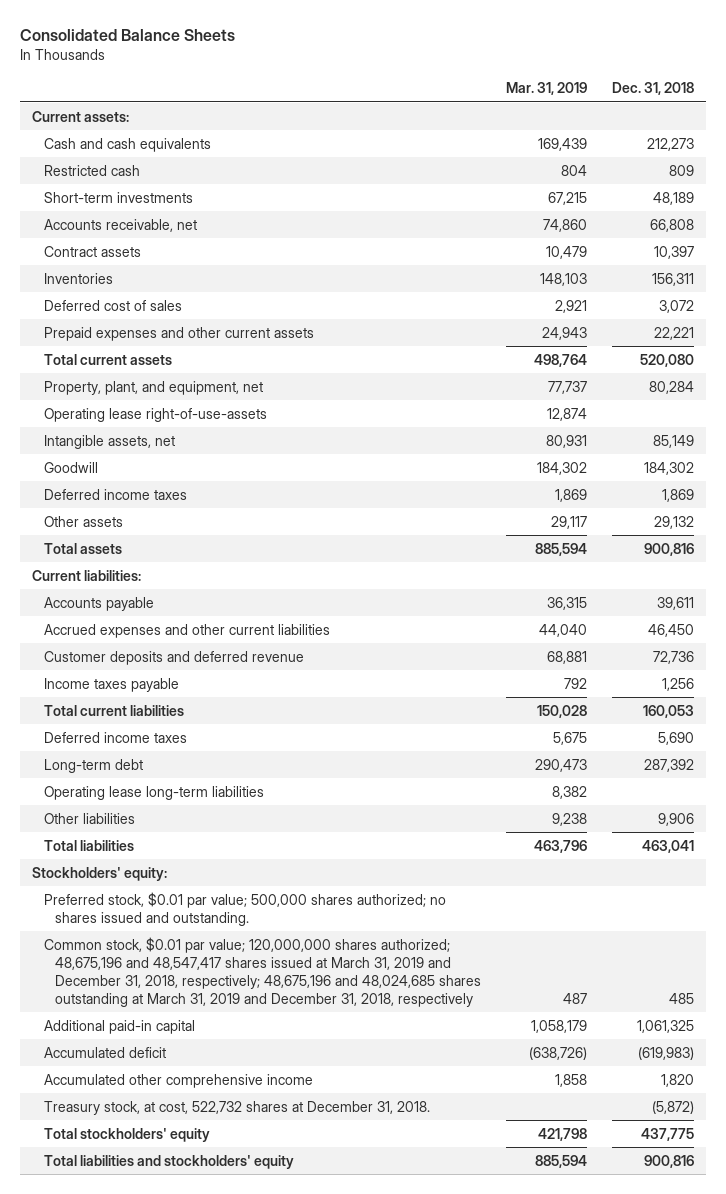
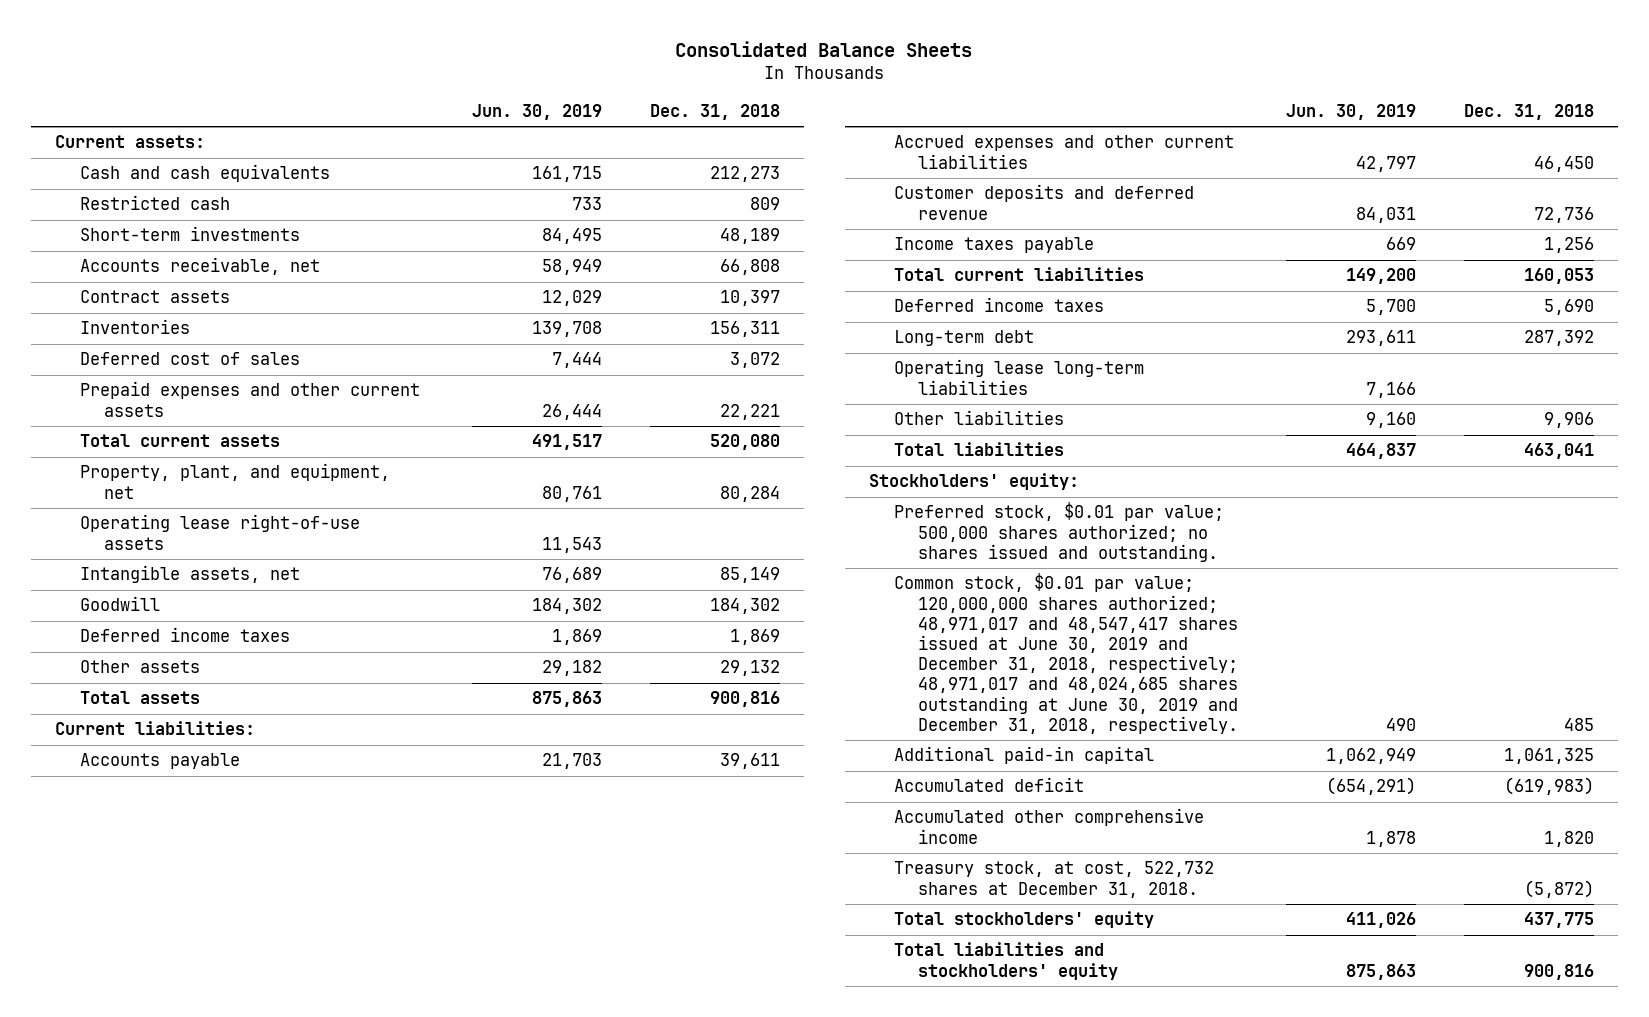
- | Mar. 31, 2019 | Dec. 31, 2018
+ | Jun. 30, 2019 | Dec. 31, 2018
- Operating lease right-of-use-assets | 12,874 |
+ Operating lease right-of-use assets | 11,543 |
- Common stock, $0.01 par value; 120,000,000 shares authorized; 48,675,196 and 48,547,417 shares issued at March 31, 2019 and December 31, 2018, respectively; 48,675,196 and 48,024,685 shares outstanding at March 31, 2019 and December 31, 2018, respectively | 487 | 485
+ Common stock, $0.01 par value; 120,000,000 shares authorized; 48,971,017 and 48,547,417 shares issued at June 30, 2019 and December 31, 2018, respectively; 48,971,017 and 48,024,685 shares outstanding at June 30, 2019 and December 31, 2018, respectively. | 490 | 485

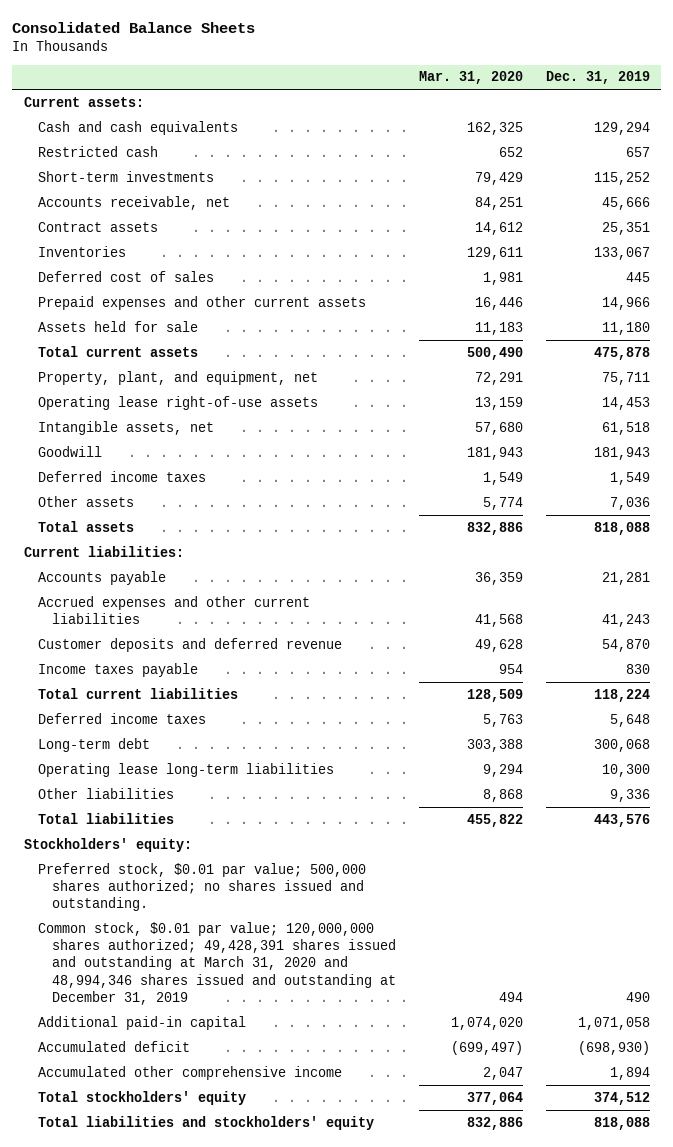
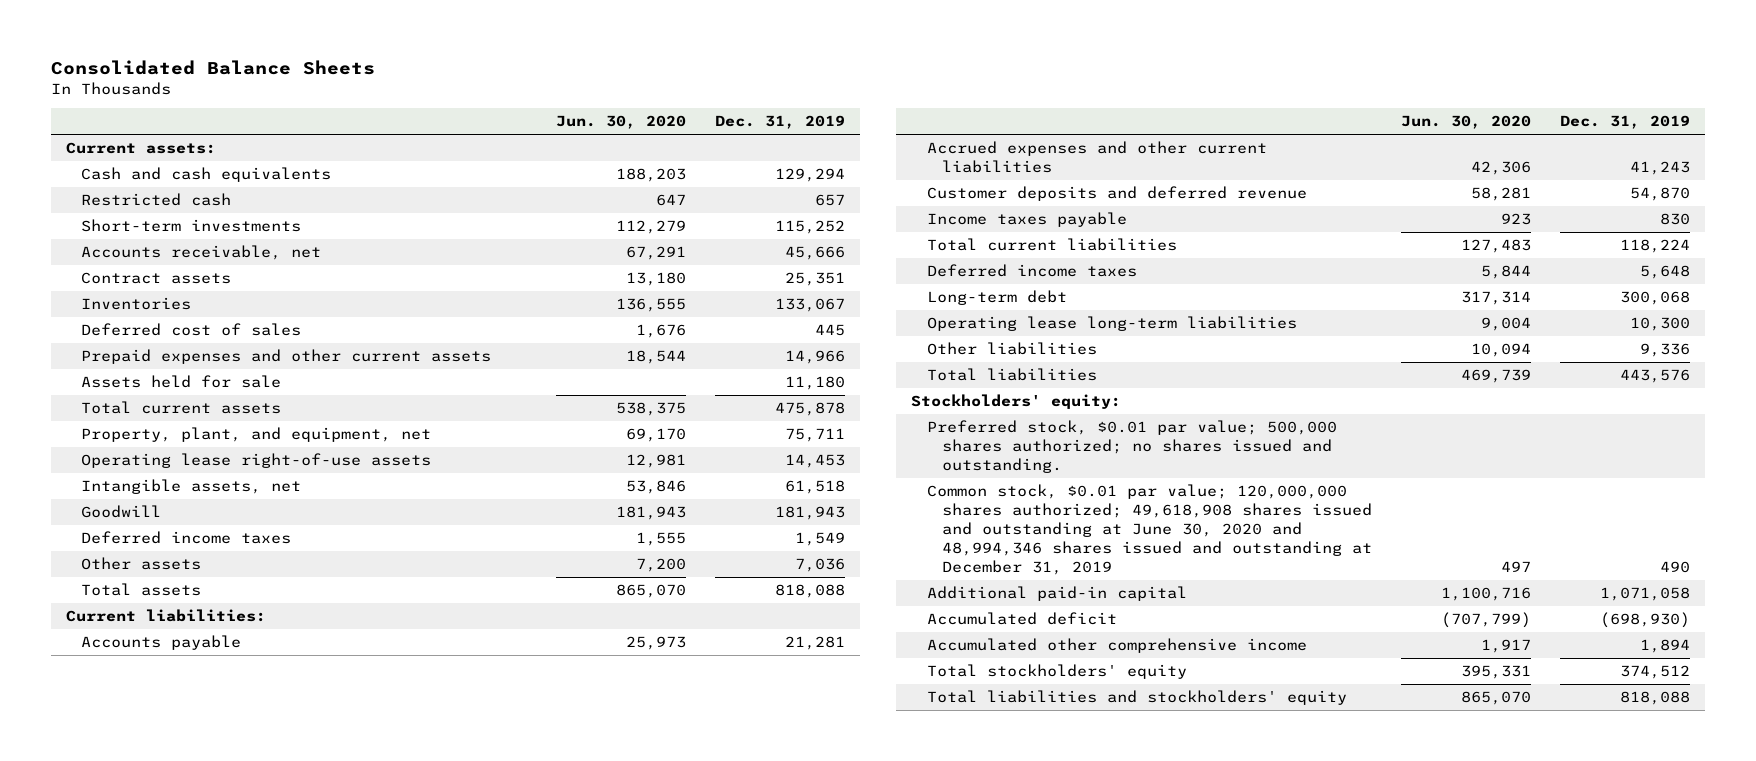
- | Mar. 31, 2020 | Dec. 31, 2019
+ | Jun. 30, 2020 | Dec. 31, 2019
- Common stock, $0.01 par value; 120,000,000 shares authorized; 49,428,391 shares issued and outstanding at March 31, 2020 and 48,994,346 shares issued and outstanding at December 31, 2019 | 494 | 490
+ Common stock, $0.01 par value; 120,000,000 shares authorized; 49,618,908 shares issued and outstanding at June 30, 2020 and 48,994,346 shares issued and outstanding at December 31, 2019 | 497 | 490

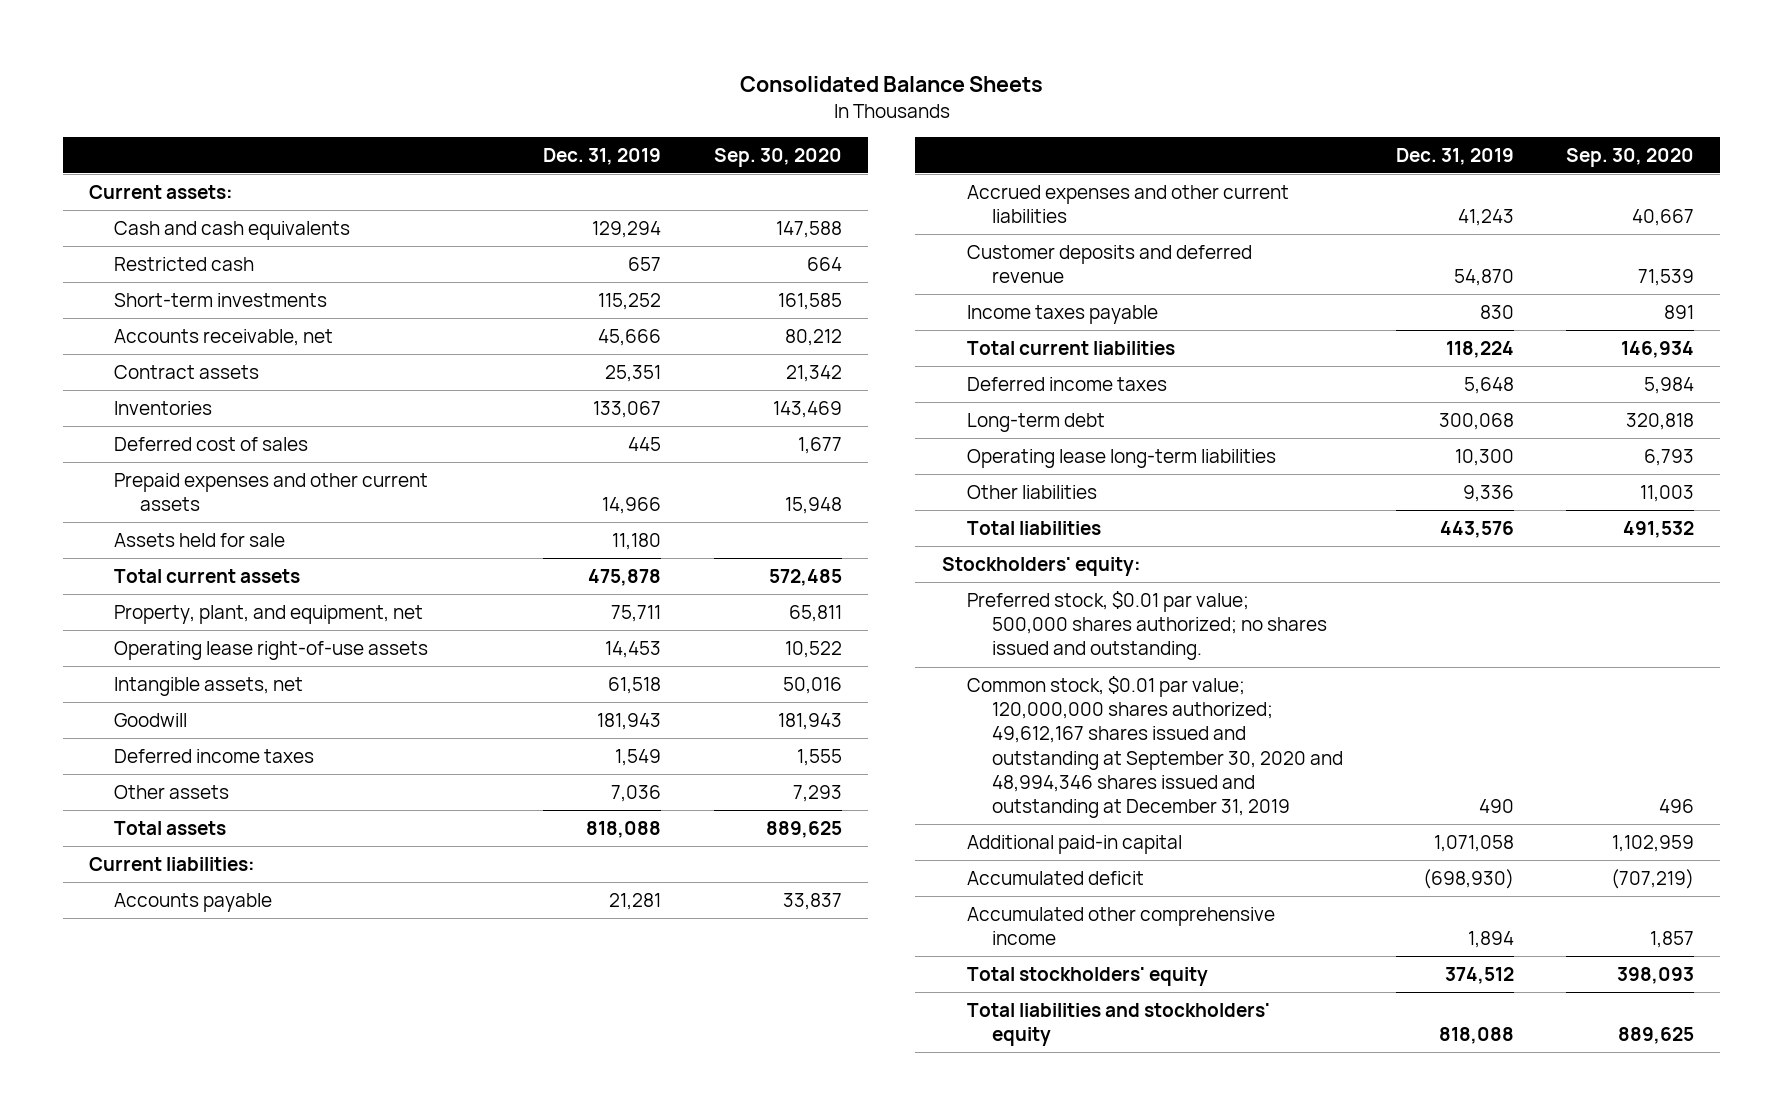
- | Jun. 30, 2020 | Dec. 31, 2019
+ | Dec. 31, 2019 | Sep. 30, 2020
- Common stock, $0.01 par value; 120,000,000 shares authorized; 49,618,908 shares issued and outstanding at June 30, 2020 and 48,994,346 shares issued and outstanding at December 31, 2019 | 497 | 490
+ Common stock, $0.01 par value; 120,000,000 shares authorized; 49,612,167 shares issued and outstanding at September 30, 2020 and 48,994,346 shares issued and outstanding at December 31, 2019 | 490 | 496

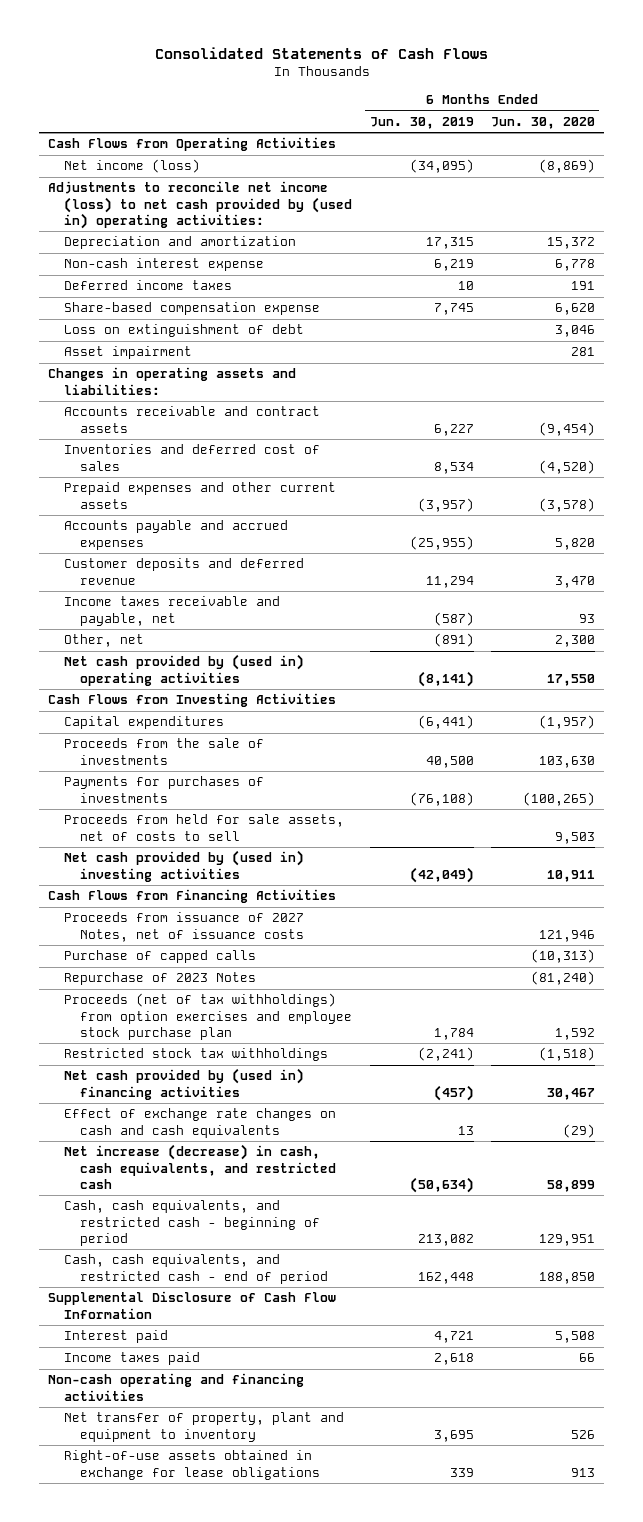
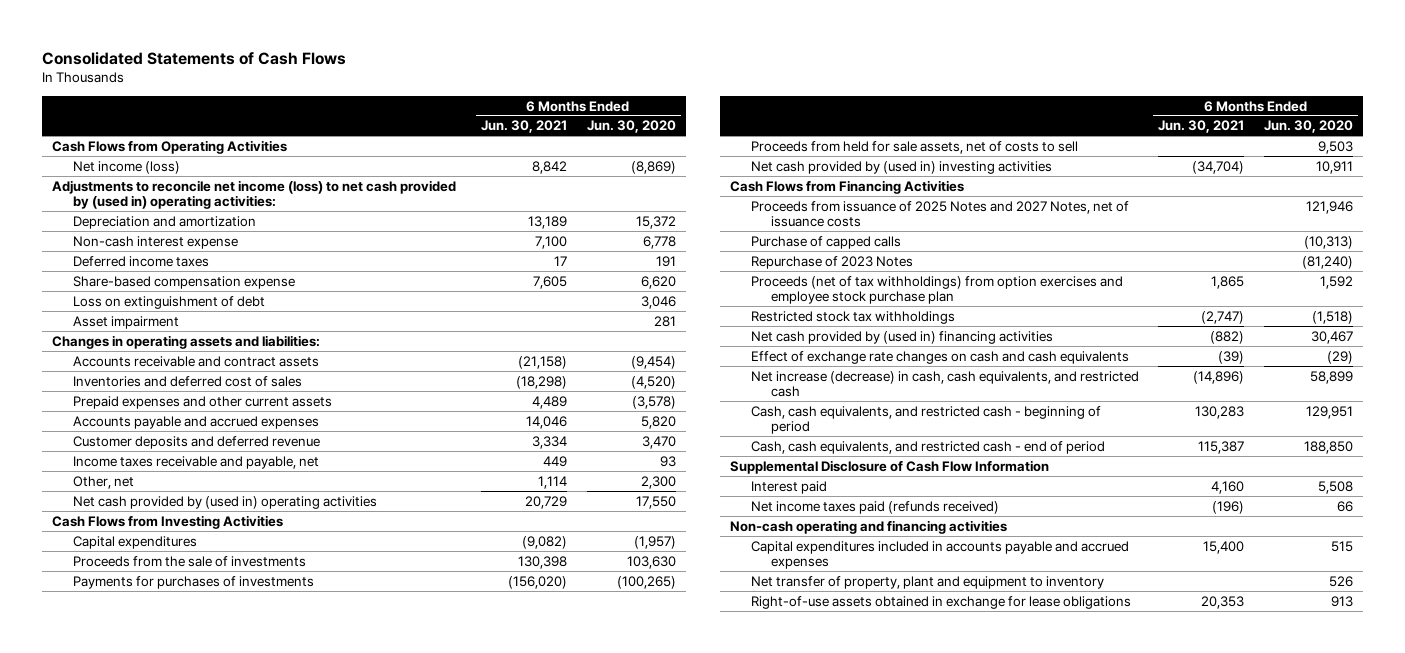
- | 6 Months Ended Jun. 30, 2019 | 6 Months Ended Jun. 30, 2020
+ | 6 Months Ended Jun. 30, 2021 | 6 Months Ended Jun. 30, 2020
- Proceeds from issuance of 2027 Notes, net of issuance costs | | 121,946
+ Proceeds from issuance of 2025 Notes and 2027 Notes, net of issuance costs | | 121,946
- Income taxes paid | 2,618 | 66
+ Net income taxes paid (refunds received) | (196) | 66
+ Capital expenditures included in accounts payable and accrued expenses | 15,400 | 515

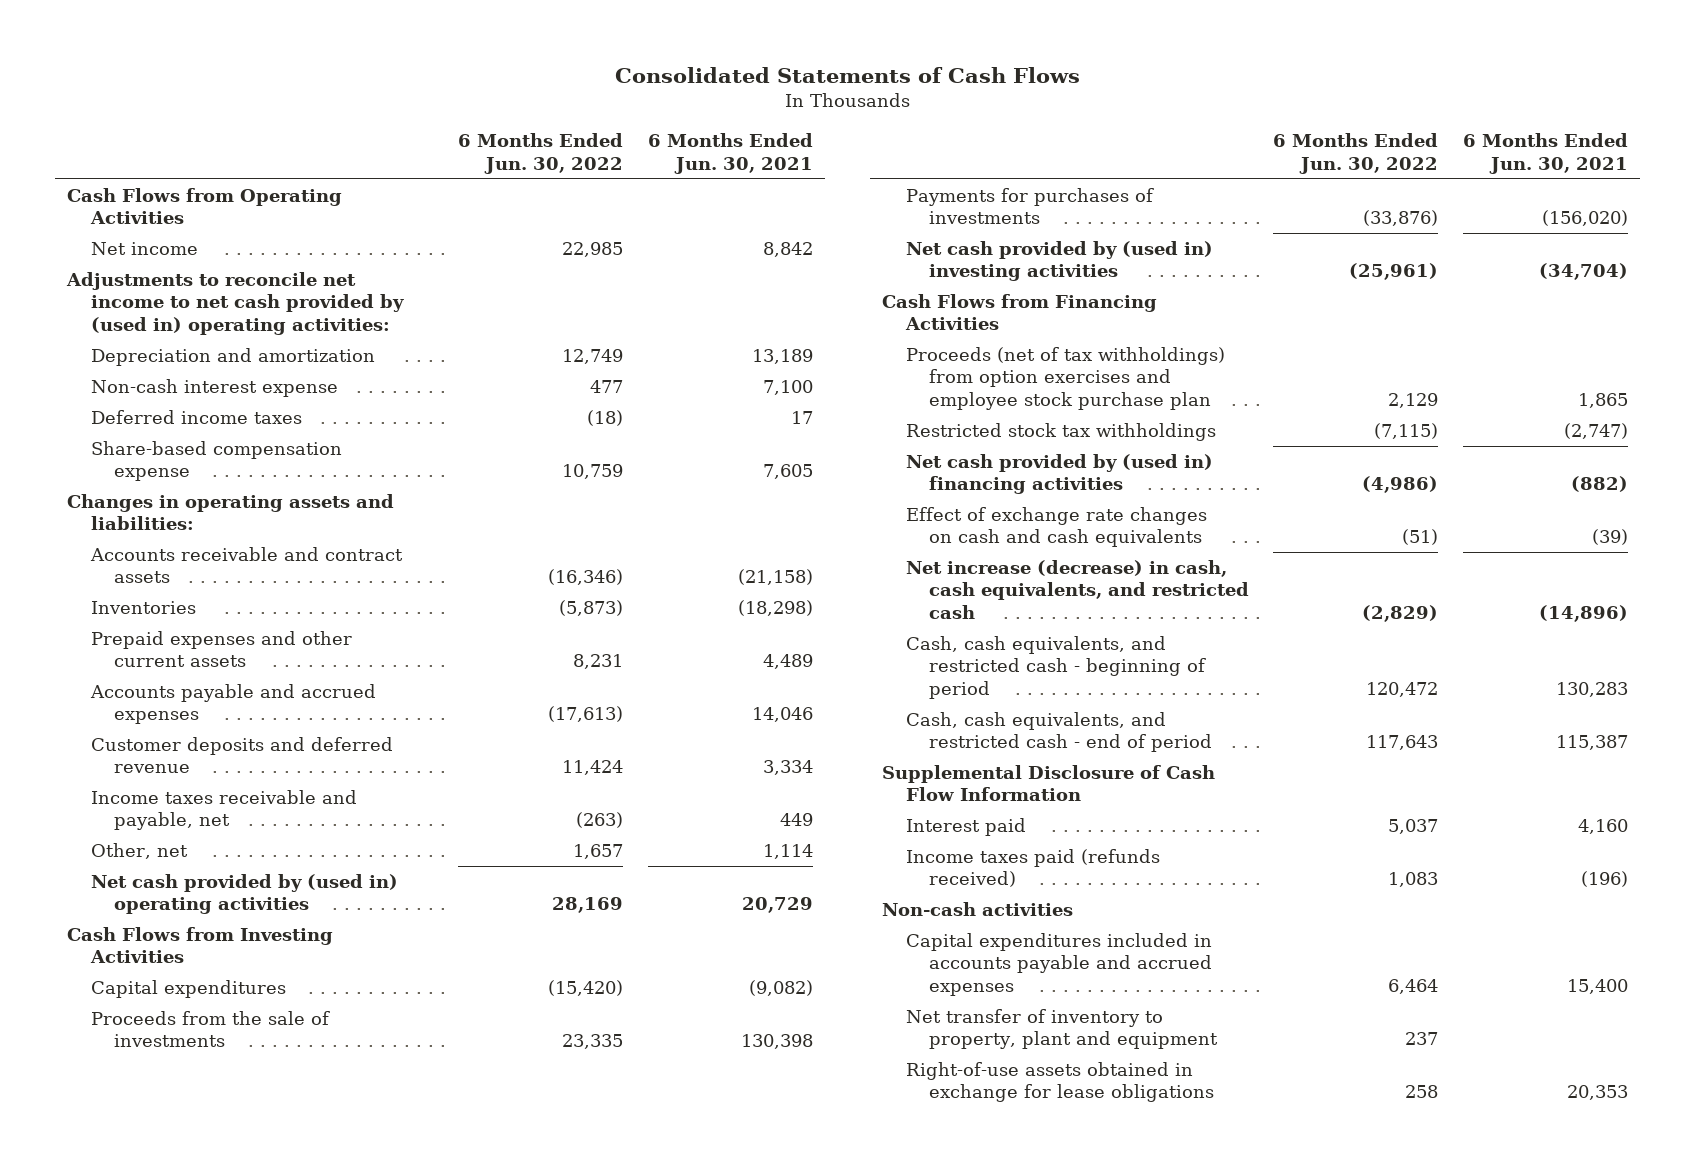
- | 6 Months Ended Jun. 30, 2021 | 6 Months Ended Jun. 30, 2020
+ | 6 Months Ended Jun. 30, 2022 | 6 Months Ended Jun. 30, 2021
- Net income (loss) | 8,842 | (8,869)
- Adjustments to reconcile net income (loss) to net cash provided by (used in) operating activities:
+ Net income | 22,985 | 8,842
+ Adjustments to reconcile net income to net cash provided by (used in) operating activities:
- Loss on extinguishment of debt | | 3,046
- Asset impairment | | 281
- Inventories and deferred cost of sales | (18,298) | (4,520)
+ Inventories | (5,873) | (18,298)
- Proceeds from held for sale assets, net of costs to sell | | 9,503
- Proceeds from issuance of 2025 Notes and 2027 Notes, net of issuance costs | | 121,946
- Purchase of capped calls | | (10,313)
- Repurchase of 2023 Notes | | (81,240)
- Net income taxes paid (refunds received) | (196) | 66
- Non-cash operating and financing activities
+ Income taxes paid (refunds received) | 1,083 | (196)
+ Non-cash activities
- Net transfer of property, plant and equipment to inventory | | 526
+ Net transfer of inventory to property, plant and equipment | 237 |

